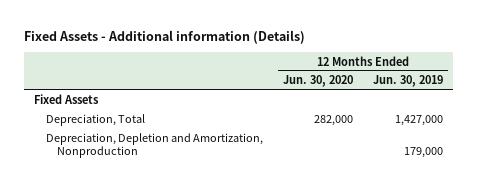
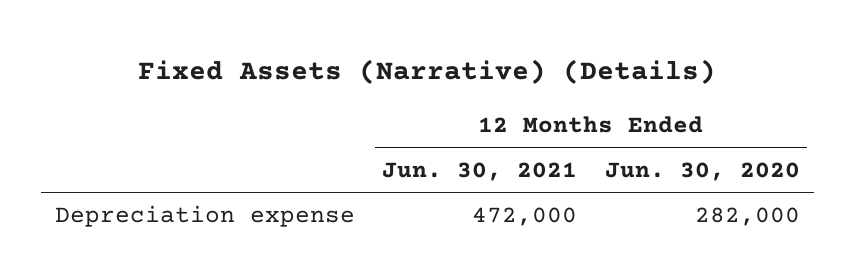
- Fixed Assets - Additional information (Details)
+ Fixed Assets (Narrative) (Details)
- | 12 Months Ended Jun. 30, 2020 | 12 Months Ended Jun. 30, 2019
+ | 12 Months Ended Jun. 30, 2021 | 12 Months Ended Jun. 30, 2020
- Fixed Assets
- Depreciation, Total | 282,000 | 1,427,000
- Depreciation, Depletion and Amortization, Nonproduction | | 179,000
+ Depreciation expense | 472,000 | 282,000

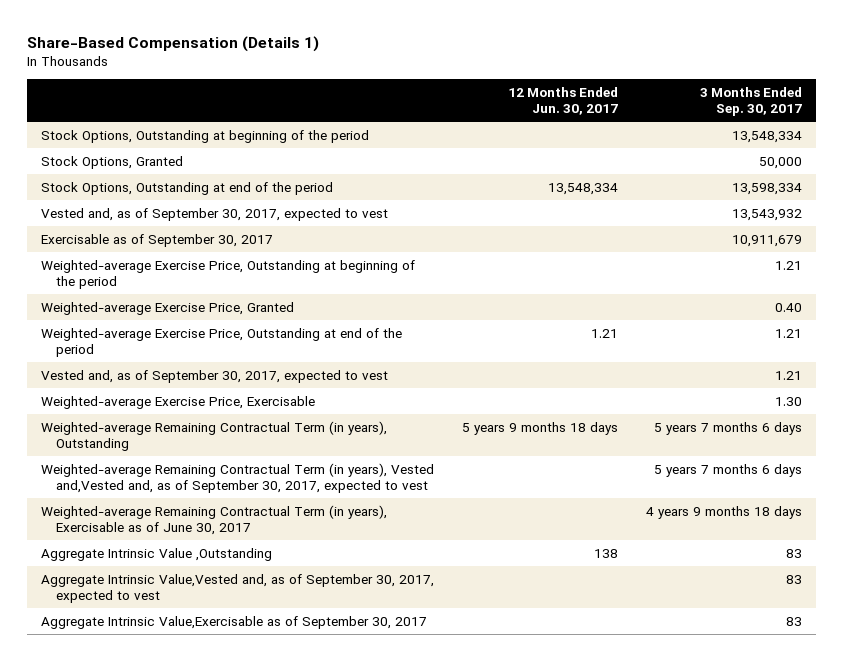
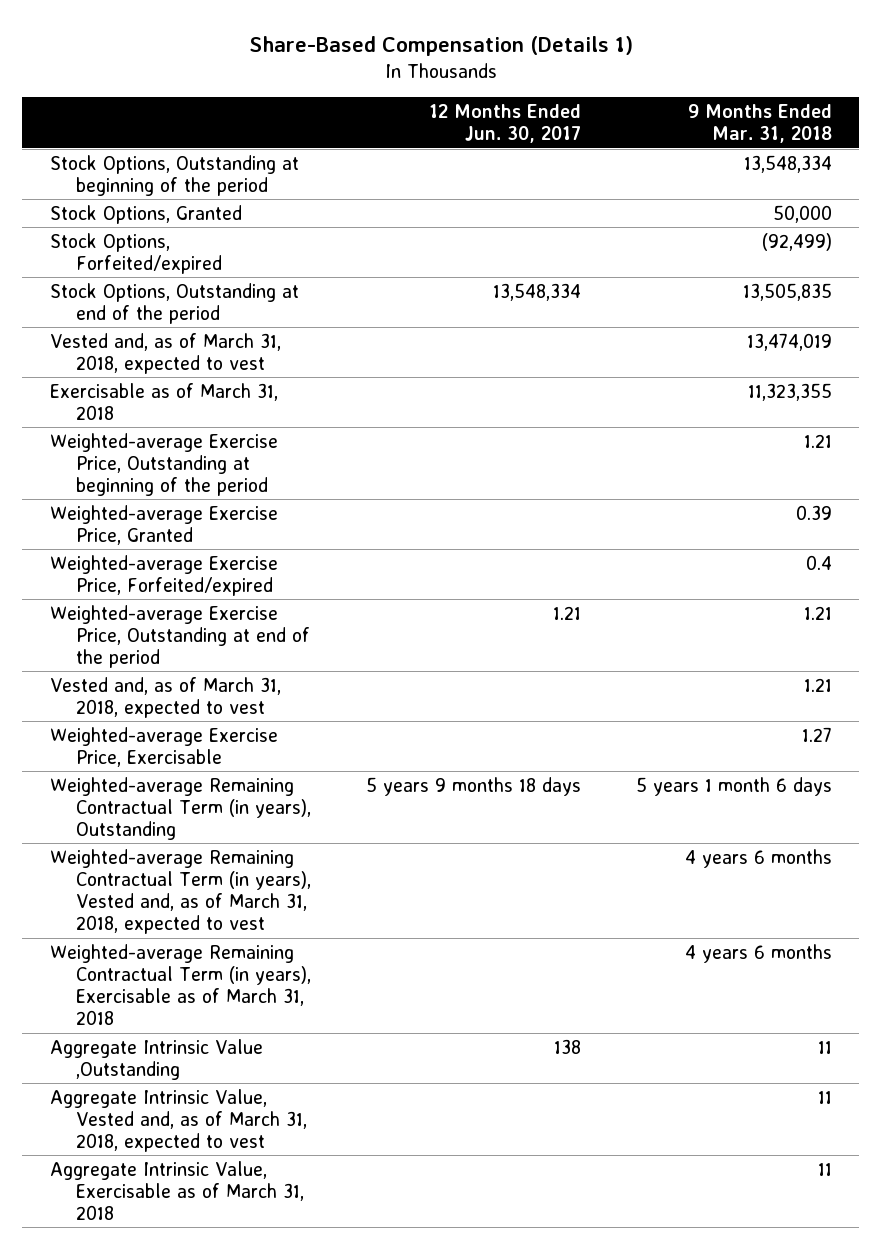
- | 12 Months Ended Jun. 30, 2017 | 3 Months Ended Sep. 30, 2017
+ | 12 Months Ended Jun. 30, 2017 | 9 Months Ended Mar. 31, 2018
+ Stock Options, Forfeited/expired | | (92,499)
- Vested and, as of September 30, 2017, expected to vest | | 13,543,932
- Exercisable as of September 30, 2017 | | 10,911,679
+ Vested and, as of March 31, 2018, expected to vest | | 13,474,019
+ Exercisable as of March 31, 2018 | | 11,323,355
+ Weighted-average Exercise Price, Forfeited/expired | | 0.4
- Vested and, as of September 30, 2017, expected to vest | | 1.21
+ Vested and, as of March 31, 2018, expected to vest | | 1.21
- Weighted-average Remaining Contractual Term (in years), Vested and,Vested and, as of September 30, 2017, expected to vest | | 5 years 7 months 6 days
- Weighted-average Remaining Contractual Term (in years), Exercisable as of June 30, 2017 | | 4 years 9 months 18 days
+ Weighted-average Remaining Contractual Term (in years), Vested and, as of March 31, 2018, expected to vest | | 4 years 6 months
+ Weighted-average Remaining Contractual Term (in years), Exercisable as of March 31, 2018 | | 4 years 6 months
- Aggregate Intrinsic Value,Vested and, as of September 30, 2017, expected to vest | | 83
- Aggregate Intrinsic Value,Exercisable as of September 30, 2017 | | 83
+ Aggregate Intrinsic Value, Vested and, as of March 31, 2018, expected to vest | | 11
+ Aggregate Intrinsic Value, Exercisable as of March 31, 2018 | | 11

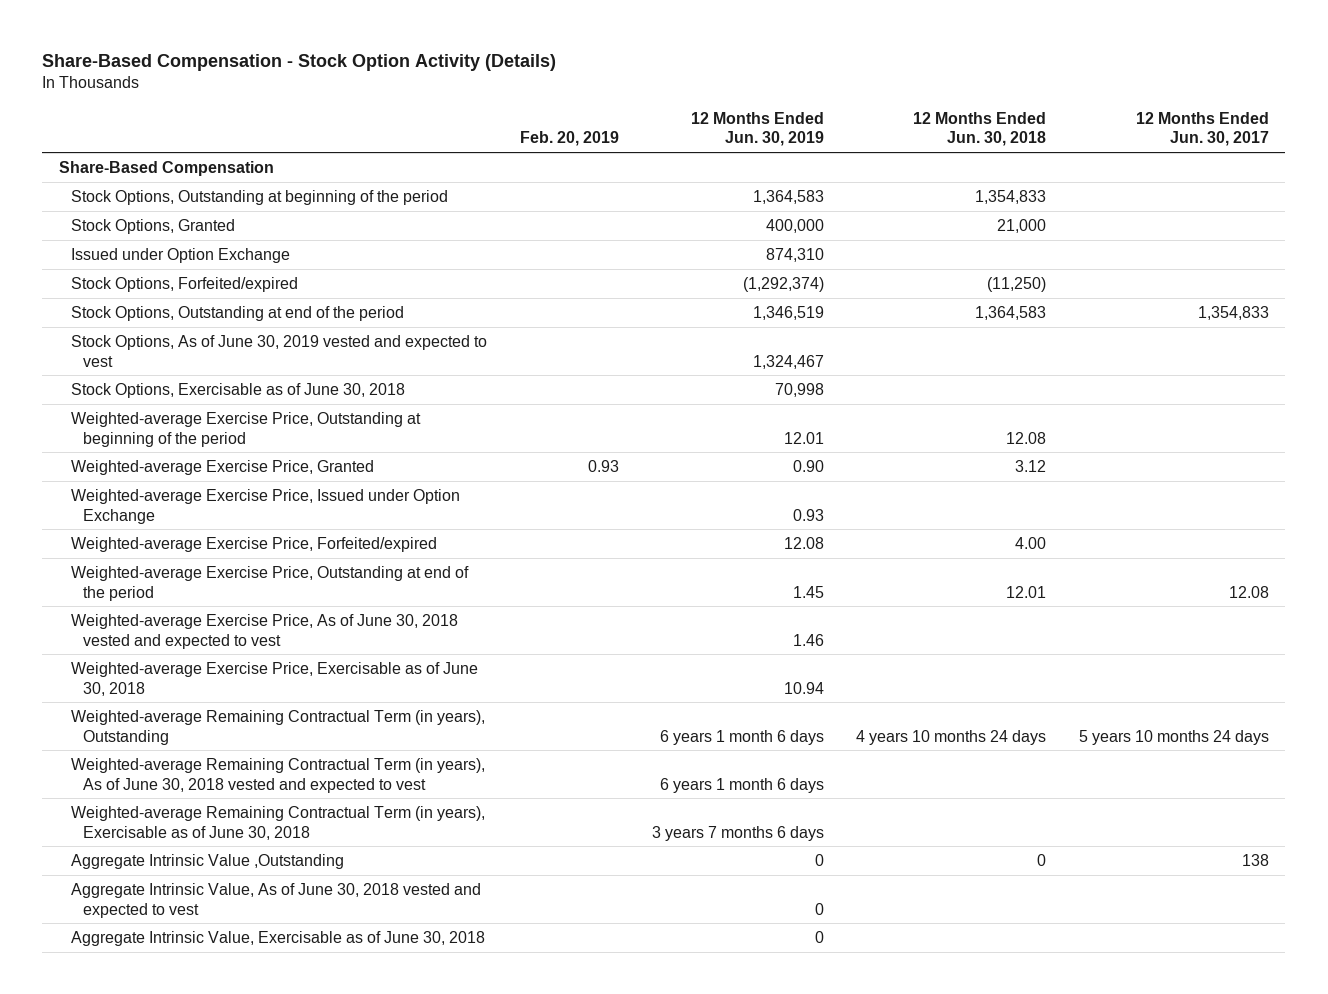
- Share-Based Compensation (Details 1)
+ Share-Based Compensation - Stock Option Activity (Details)
- | 12 Months Ended Jun. 30, 2017 | 9 Months Ended Mar. 31, 2018
+ | Feb. 20, 2019 | 12 Months Ended Jun. 30, 2019 | 12 Months Ended Jun. 30, 2018 | 12 Months Ended Jun. 30, 2017
+ Share-Based Compensation
+ Issued under Option Exchange | | 874,310 | |
- Stock Options, Outstanding at end of the period | 13,548,334 | 13,505,835
- Vested and, as of March 31, 2018, expected to vest | | 13,474,019
- Exercisable as of March 31, 2018 | | 11,323,355
+ Stock Options, Outstanding at end of the period | | 1,346,519 | 1,364,583 | 1,354,833
+ Stock Options, As of June 30, 2019 vested and expected to vest | | 1,324,467 | |
+ Stock Options, Exercisable as of June 30, 2018 | | 70,998 | |
+ Weighted-average Exercise Price, Issued under Option Exchange | | 0.93 | |
- Weighted-average Exercise Price, Outstanding at end of the period | 1.21 | 1.21
- Vested and, as of March 31, 2018, expected to vest | | 1.21
- Weighted-average Exercise Price, Exercisable | | 1.27
- Weighted-average Remaining Contractual Term (in years), Outstanding | 5 years 9 months 18 days | 5 years 1 month 6 days
- Weighted-average Remaining Contractual Term (in years), Vested and, as of March 31, 2018, expected to vest | | 4 years 6 months
- Weighted-average Remaining Contractual Term (in years), Exercisable as of March 31, 2018 | | 4 years 6 months
+ Weighted-average Exercise Price, Outstanding at end of the period | | 1.45 | 12.01 | 12.08
+ Weighted-average Exercise Price, As of June 30, 2018 vested and expected to vest | | 1.46 | |
+ Weighted-average Exercise Price, Exercisable as of June 30, 2018 | | 10.94 | |
+ Weighted-average Remaining Contractual Term (in years), Outstanding | | 6 years 1 month 6 days | 4 years 10 months 24 days | 5 years 10 months 24 days
+ Weighted-average Remaining Contractual Term (in years), As of June 30, 2018 vested and expected to vest | | 6 years 1 month 6 days | |
+ Weighted-average Remaining Contractual Term (in years), Exercisable as of June 30, 2018 | | 3 years 7 months 6 days | |
- Aggregate Intrinsic Value, Vested and, as of March 31, 2018, expected to vest | | 11
- Aggregate Intrinsic Value, Exercisable as of March 31, 2018 | | 11
+ Aggregate Intrinsic Value, As of June 30, 2018 vested and expected to vest | | 0 | |
+ Aggregate Intrinsic Value, Exercisable as of June 30, 2018 | | 0 | |

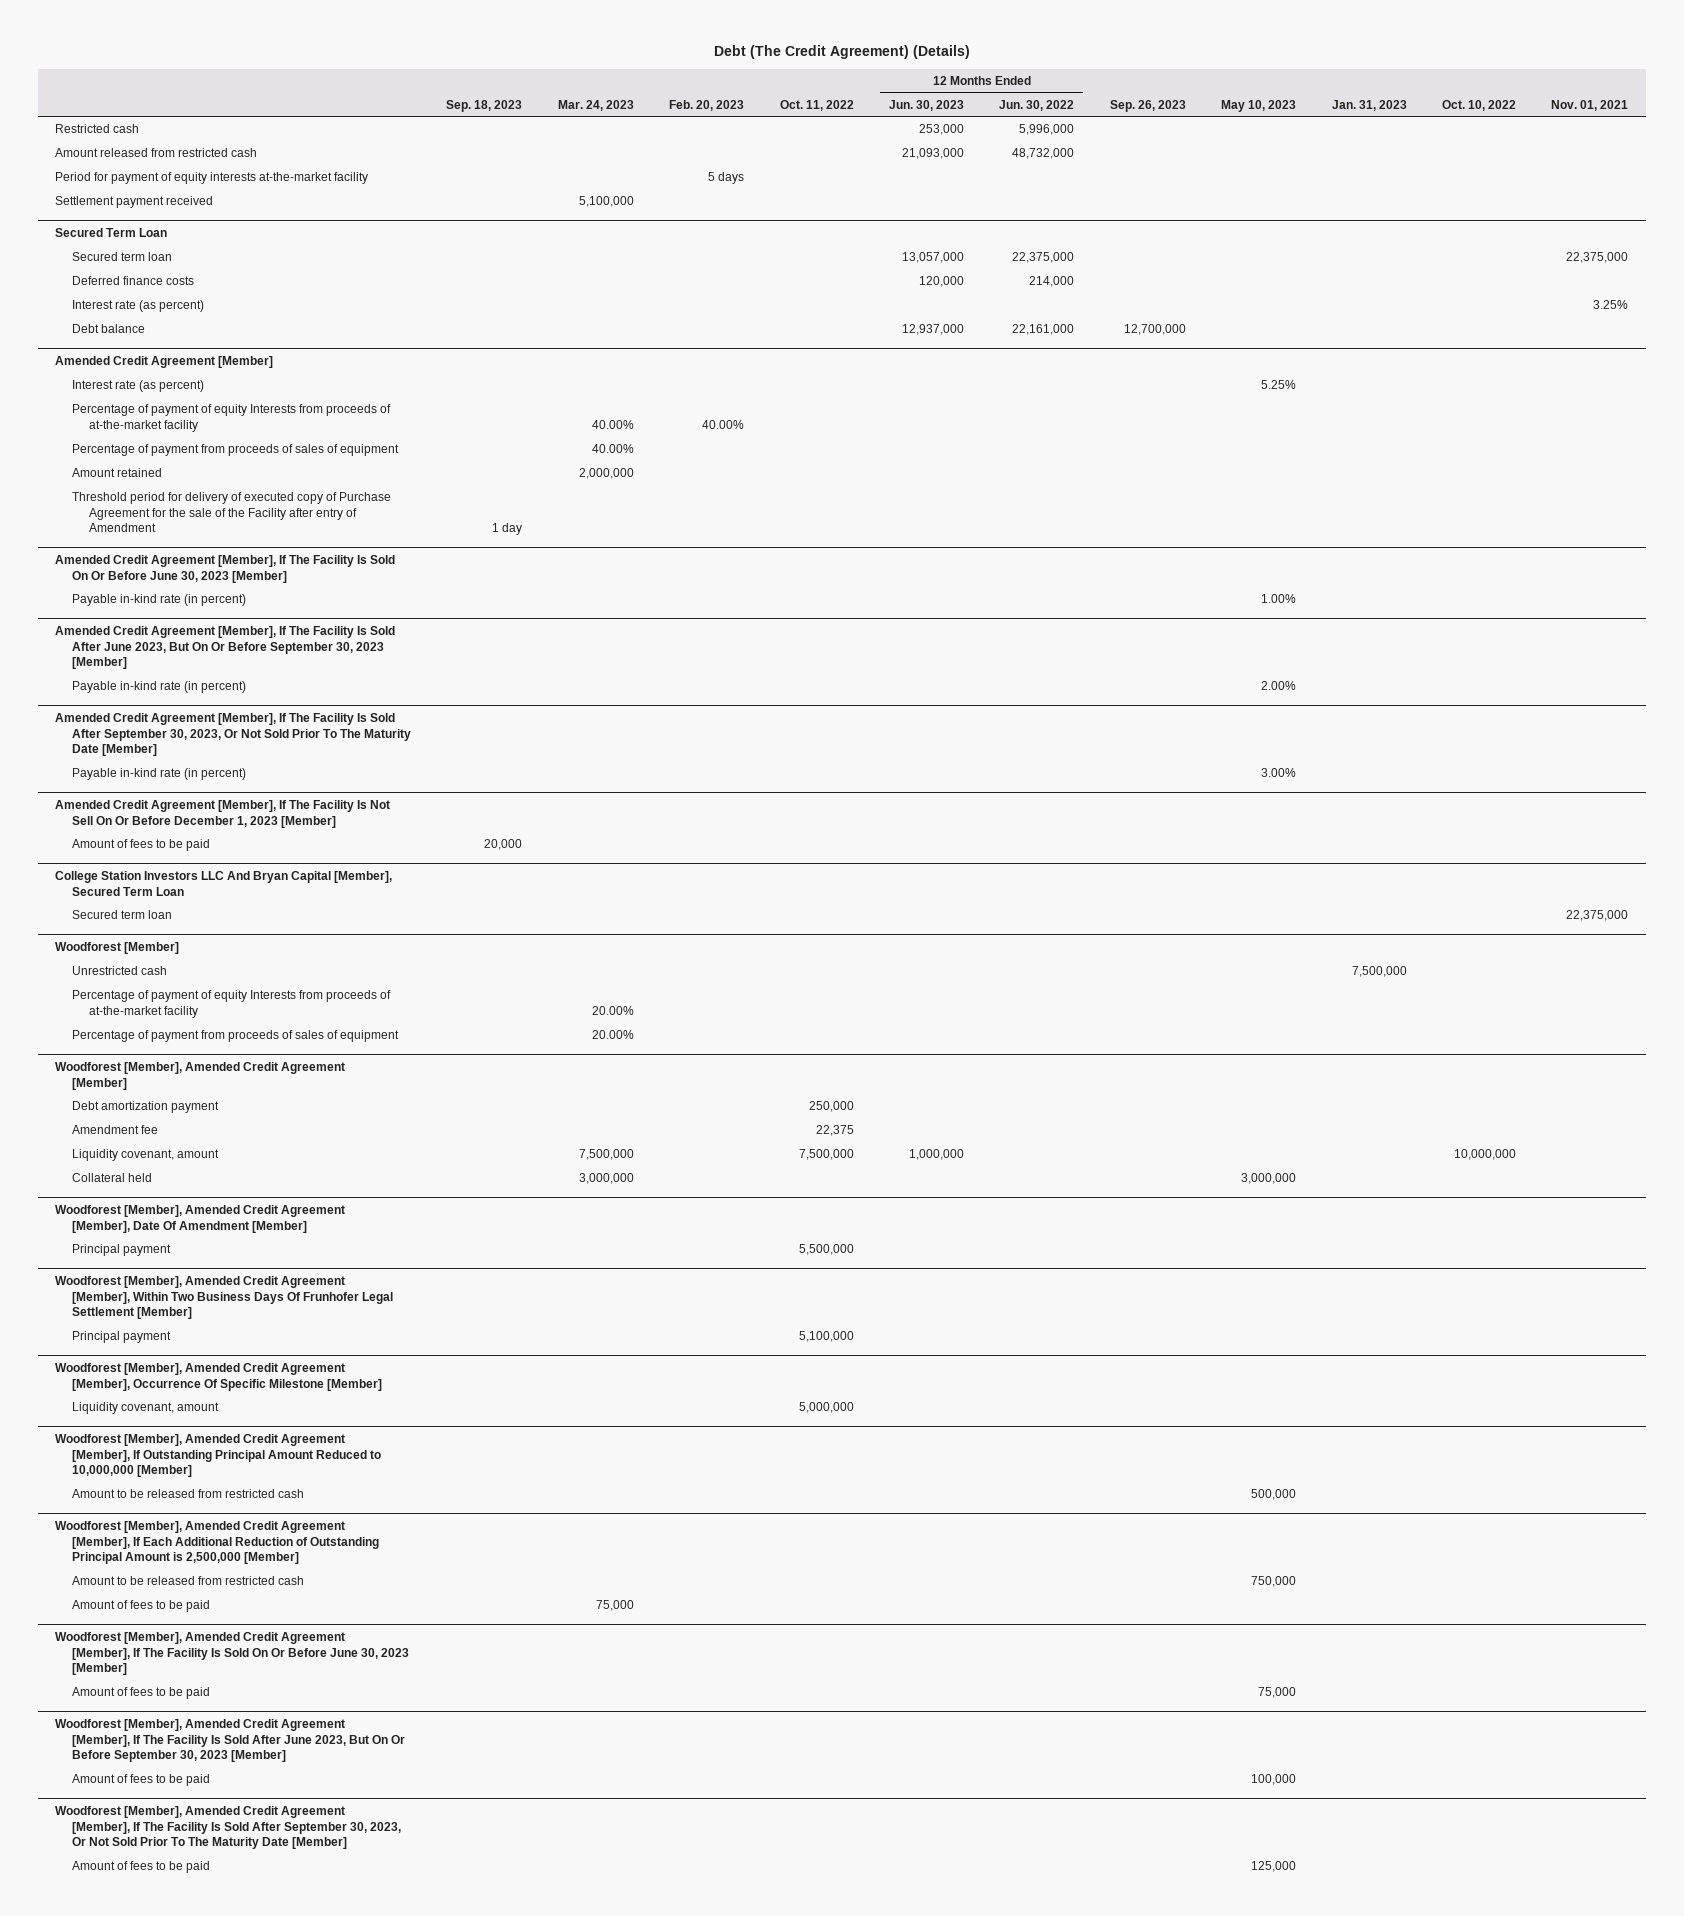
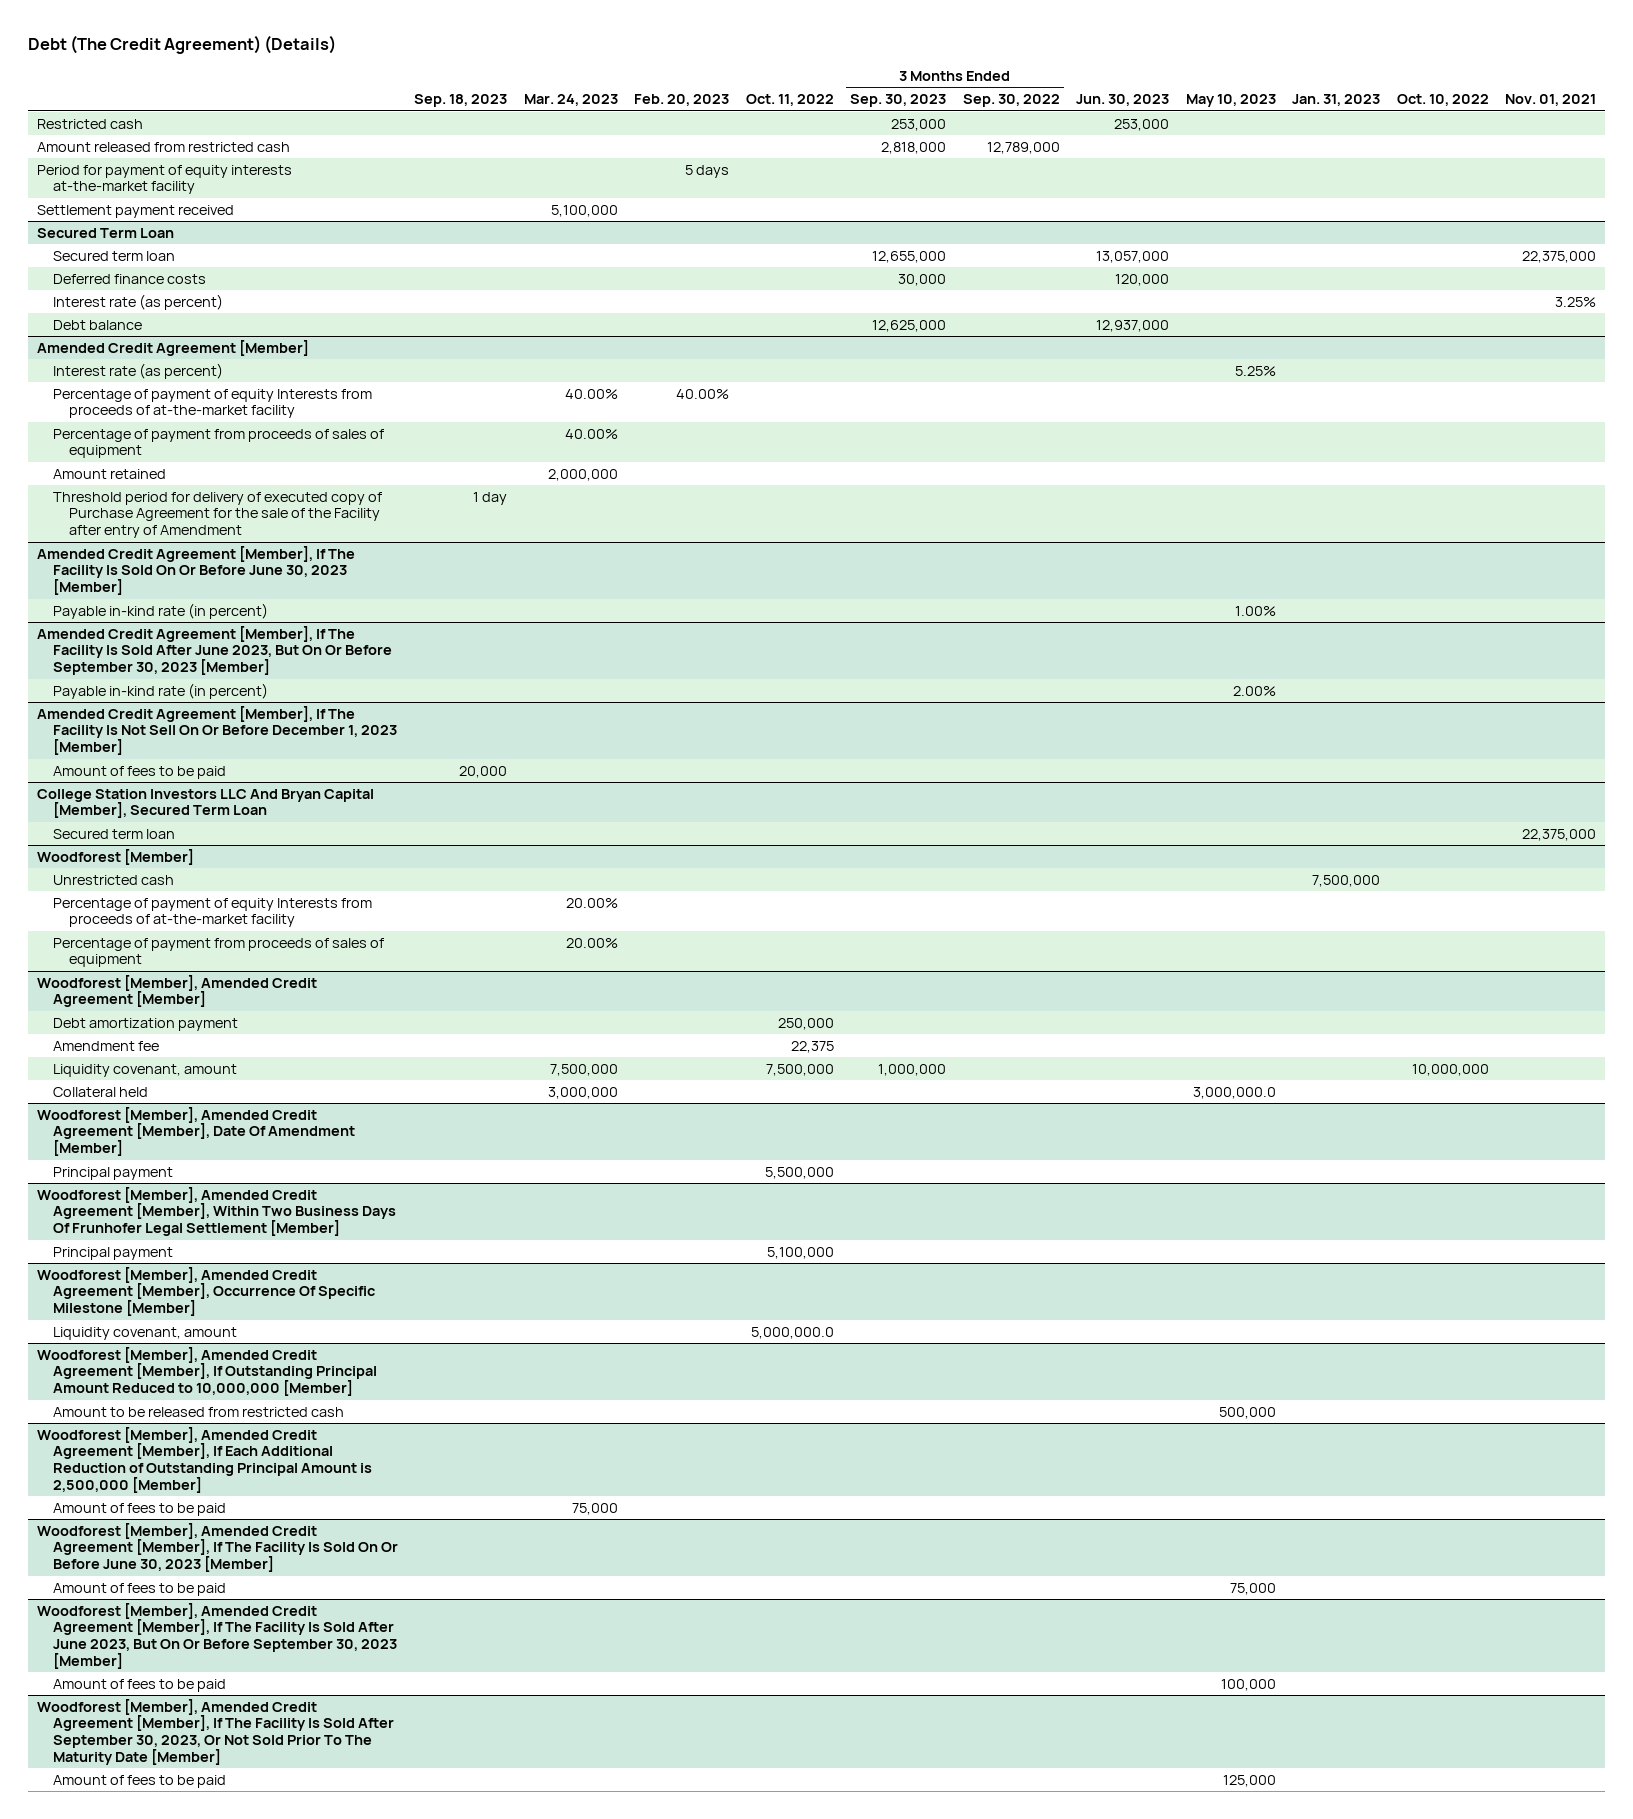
- | Sep. 18, 2023 | Mar. 24, 2023 | Feb. 20, 2023 | Oct. 11, 2022 | 12 Months Ended Jun. 30, 2023 | 12 Months Ended Jun. 30, 2022 | Sep. 26, 2023 | May 10, 2023 | Jan. 31, 2023 | Oct. 10, 2022 | Nov. 01, 2021
+ | Sep. 18, 2023 | Mar. 24, 2023 | Feb. 20, 2023 | Oct. 11, 2022 | 3 Months Ended Sep. 30, 2023 | 3 Months Ended Sep. 30, 2022 | Jun. 30, 2023 | May 10, 2023 | Jan. 31, 2023 | Oct. 10, 2022 | Nov. 01, 2021
- Amended Credit Agreement [Member], If The Facility Is Sold After September 30, 2023, Or Not Sold Prior To The Maturity Date [Member]
- Payable in-kind rate (in percent) | | | | | | | | 3.00% | | |
@ Woodforest [Member], Amended Credit Agreement [Member]
- Collateral held | | 3,000,000 | | | | | | 3,000,000 | | |
+ Collateral held | | 3,000,000 | | | | | | 3,000,000.0 | | |
@ Woodforest [Member], Amended Credit Agreement [Member], Occurrence Of Specific Milestone [Member]
- Liquidity covenant, amount | | | | 5,000,000 | | | | | | |
+ Liquidity covenant, amount | | | | 5,000,000.0 | | | | | | |
@ Woodforest [Member], Amended Credit Agreement [Member], If Each Additional Reduction of Outstanding Principal Amount is 2,500,000 [Member]
- Amount to be released from restricted cash | | | | | | | | 750,000 | | |

